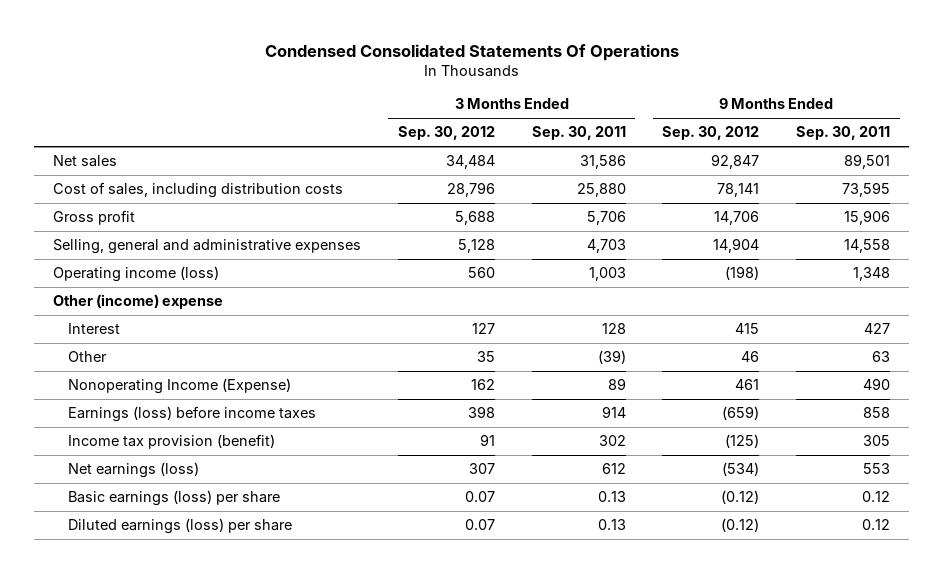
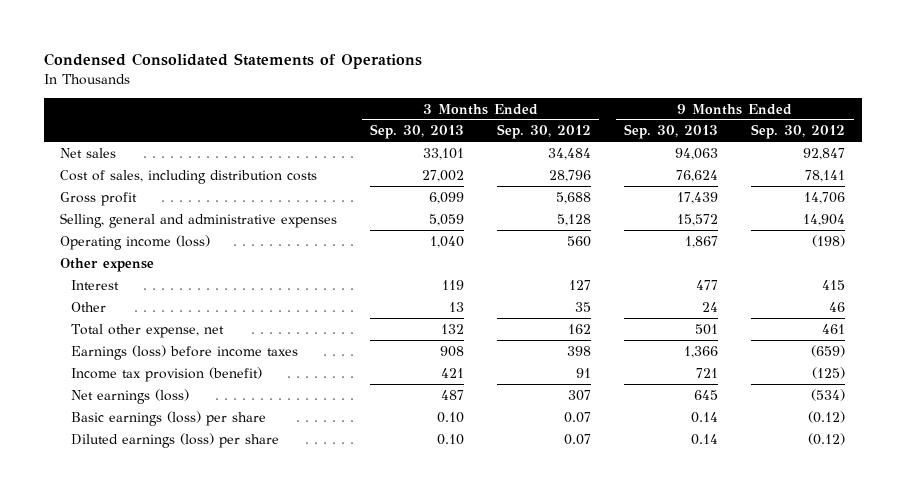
- Condensed Consolidated Statements Of Operations
+ Condensed Consolidated Statements of Operations
- | 3 Months Ended Sep. 30, 2012 | 3 Months Ended Sep. 30, 2011 | 9 Months Ended Sep. 30, 2012 | 9 Months Ended Sep. 30, 2011
+ | 3 Months Ended Sep. 30, 2013 | 3 Months Ended Sep. 30, 2012 | 9 Months Ended Sep. 30, 2013 | 9 Months Ended Sep. 30, 2012
- Other (income) expense
+ Other expense
- Nonoperating Income (Expense) | 162 | 89 | 461 | 490
+ Total other expense, net | 132 | 162 | 501 | 461

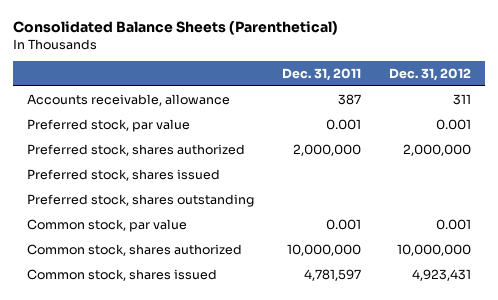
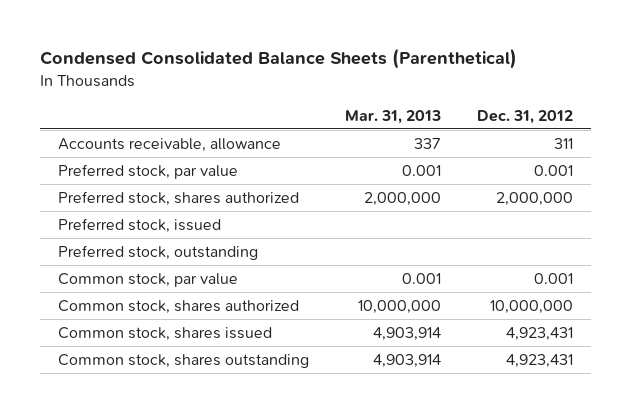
- Consolidated Balance Sheets (Parenthetical)
+ Condensed Consolidated Balance Sheets (Parenthetical)
- | Dec. 31, 2011 | Dec. 31, 2012
+ | Mar. 31, 2013 | Dec. 31, 2012
- Preferred stock, shares issued
- Preferred stock, shares outstanding
+ Preferred stock, issued
+ Preferred stock, outstanding
+ Common stock, shares outstanding | 4,903,914 | 4,923,431

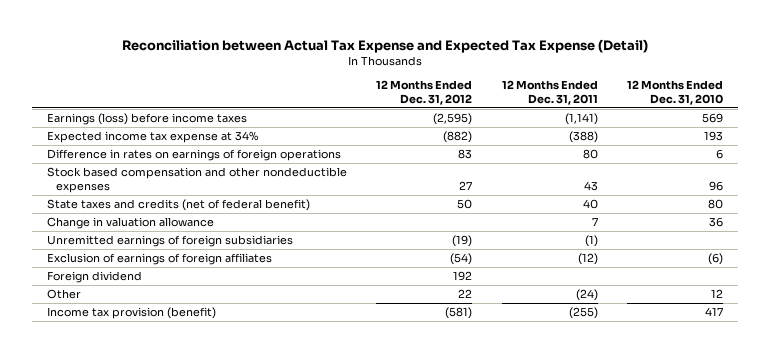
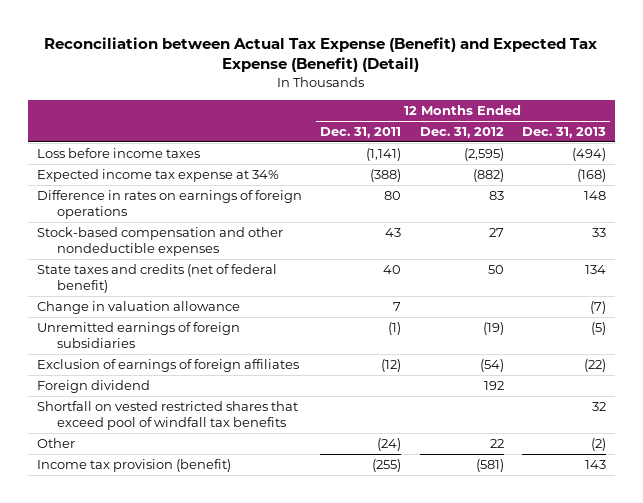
- Reconciliation between Actual Tax Expense and Expected Tax Expense (Detail)
+ Reconciliation between Actual Tax Expense (Benefit) and Expected Tax Expense (Benefit) (Detail)
- | 12 Months Ended Dec. 31, 2012 | 12 Months Ended Dec. 31, 2011 | 12 Months Ended Dec. 31, 2010
+ | 12 Months Ended Dec. 31, 2011 | 12 Months Ended Dec. 31, 2012 | 12 Months Ended Dec. 31, 2013
- Earnings (loss) before income taxes | (2,595) | (1,141) | 569
+ Loss before income taxes | (1,141) | (2,595) | (494)
- Stock based compensation and other nondeductible expenses | 27 | 43 | 96
+ Stock-based compensation and other nondeductible expenses | 43 | 27 | 33
+ Shortfall on vested restricted shares that exceed pool of windfall tax benefits | | | 32

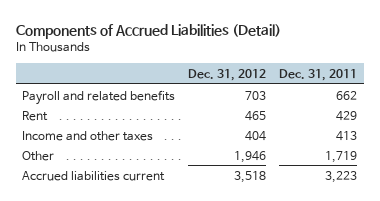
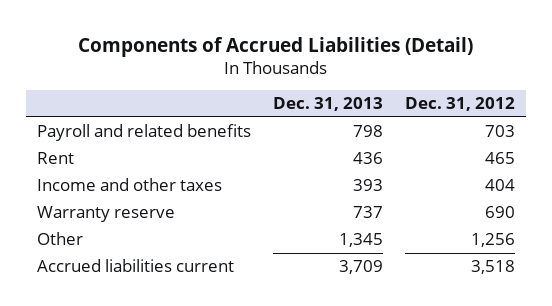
- | Dec. 31, 2012 | Dec. 31, 2011
+ | Dec. 31, 2013 | Dec. 31, 2012
- Other | 1,946 | 1,719
+ Warranty reserve | 737 | 690
+ Other | 1,345 | 1,256

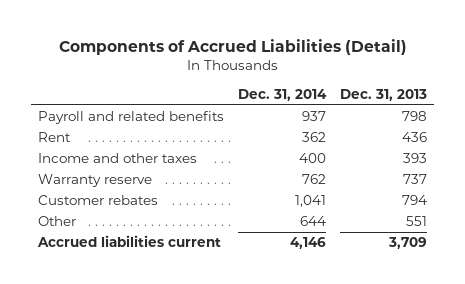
- | Dec. 31, 2013 | Dec. 31, 2012
+ | Dec. 31, 2014 | Dec. 31, 2013
- Other | 1,345 | 1,256
+ Customer rebates | 1,041 | 794
+ Other | 644 | 551

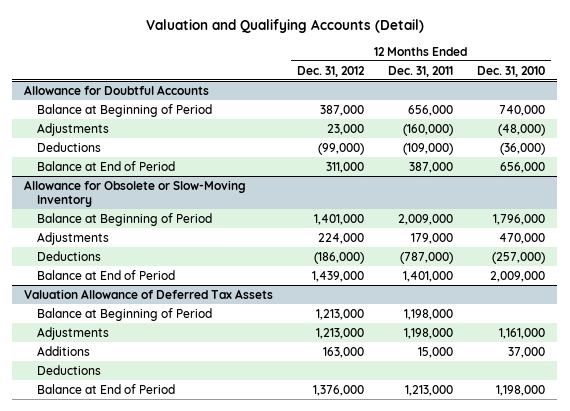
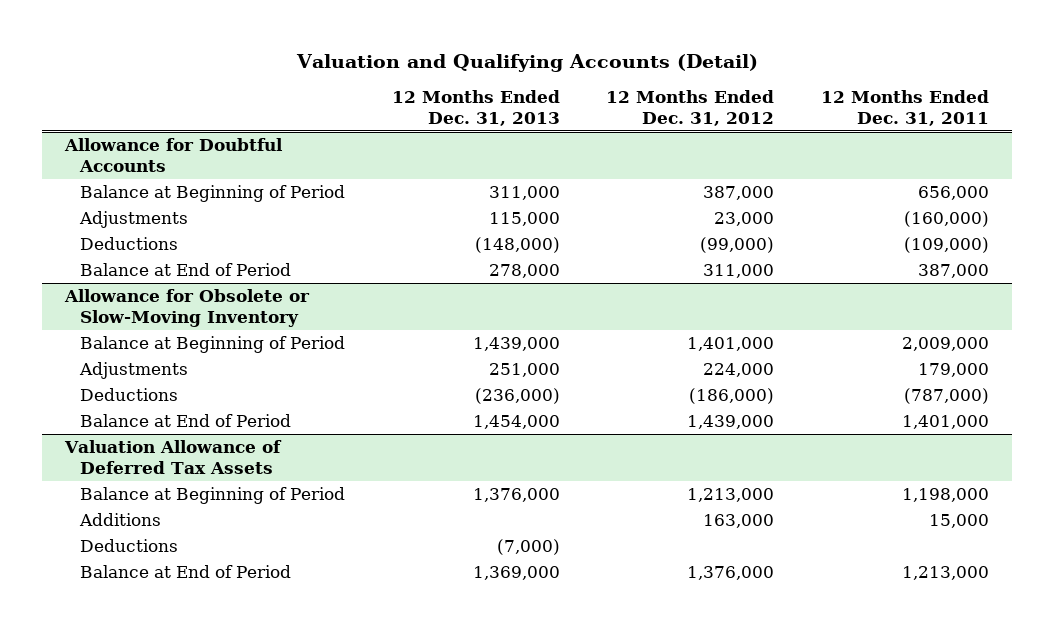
- | 12 Months Ended Dec. 31, 2012 | 12 Months Ended Dec. 31, 2011 | 12 Months Ended Dec. 31, 2010
+ | 12 Months Ended Dec. 31, 2013 | 12 Months Ended Dec. 31, 2012 | 12 Months Ended Dec. 31, 2011
@ Valuation Allowance of Deferred Tax Assets
- Adjustments | 1,213,000 | 1,198,000 | 1,161,000

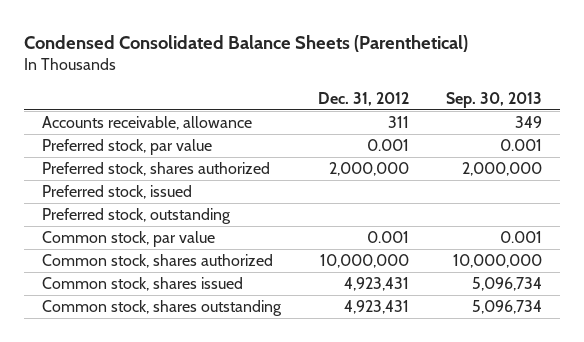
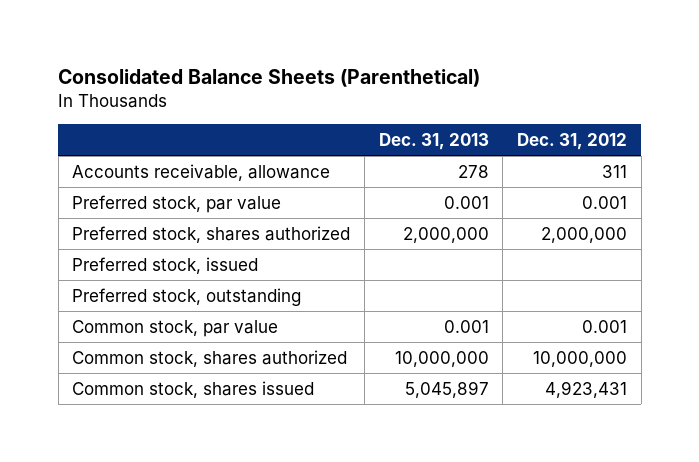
- Condensed Consolidated Balance Sheets (Parenthetical)
+ Consolidated Balance Sheets (Parenthetical)
- | Dec. 31, 2012 | Sep. 30, 2013
+ | Dec. 31, 2013 | Dec. 31, 2012
- Common stock, shares outstanding | 4,923,431 | 5,096,734

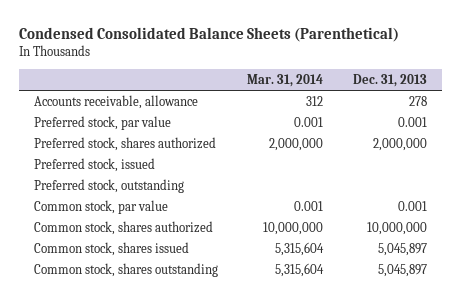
- Consolidated Balance Sheets (Parenthetical)
+ Condensed Consolidated Balance Sheets (Parenthetical)
- | Dec. 31, 2013 | Dec. 31, 2012
+ | Mar. 31, 2014 | Dec. 31, 2013
+ Common stock, shares outstanding | 5,315,604 | 5,045,897

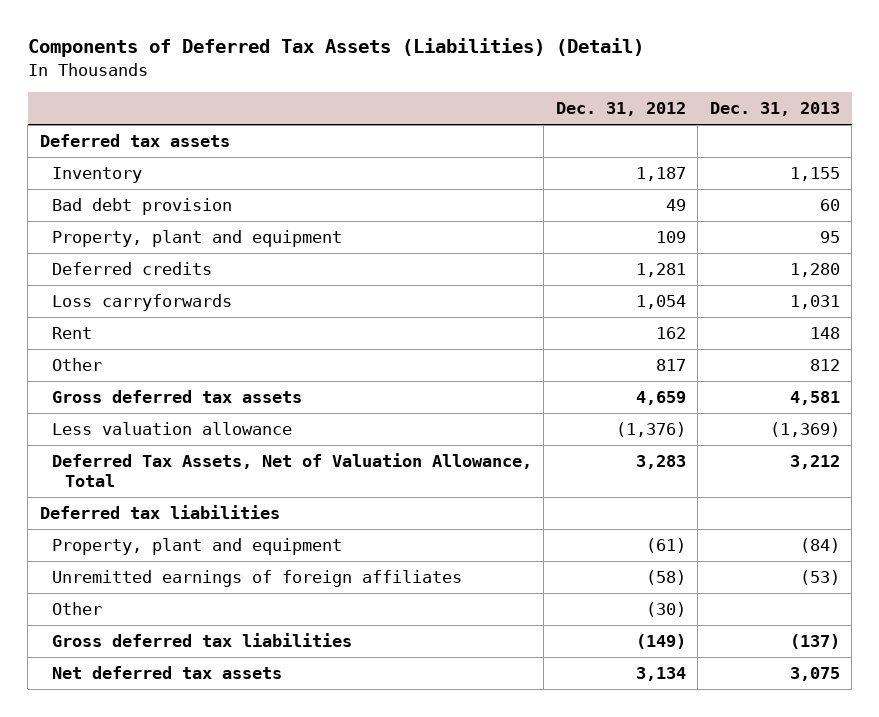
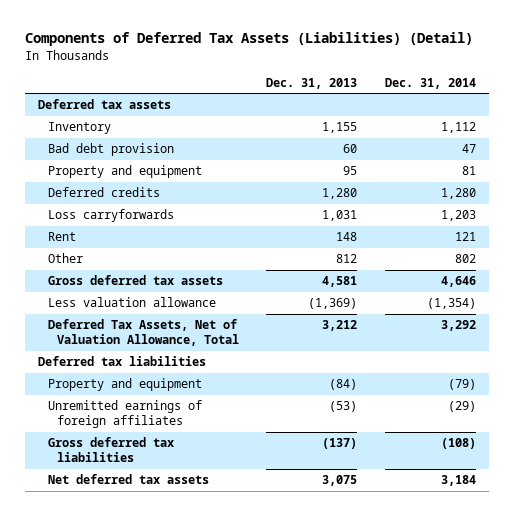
- | Dec. 31, 2012 | Dec. 31, 2013
+ | Dec. 31, 2013 | Dec. 31, 2014
- Property, plant and equipment | 109 | 95
+ Property and equipment | 95 | 81
- Property, plant and equipment | (61) | (84)
+ Property and equipment | (84) | (79)
- Other | (30) |

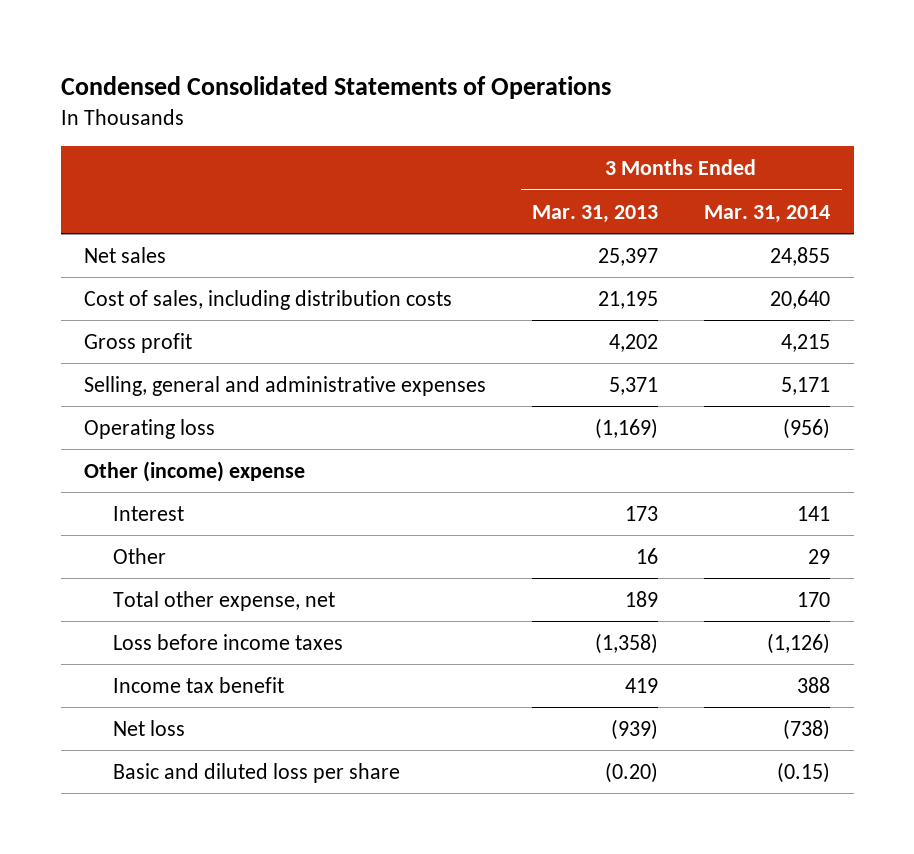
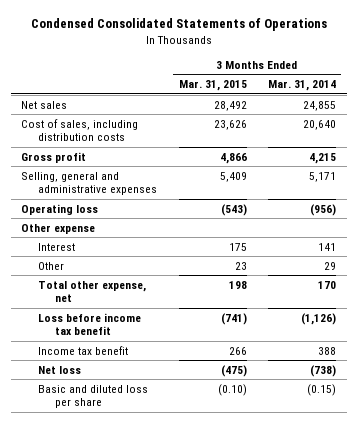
- | 3 Months Ended Mar. 31, 2013 | 3 Months Ended Mar. 31, 2014
+ | 3 Months Ended Mar. 31, 2015 | 3 Months Ended Mar. 31, 2014
- Other (income) expense
+ Other expense
- Loss before income taxes | (1,358) | (1,126)
+ Loss before income tax benefit | (741) | (1,126)

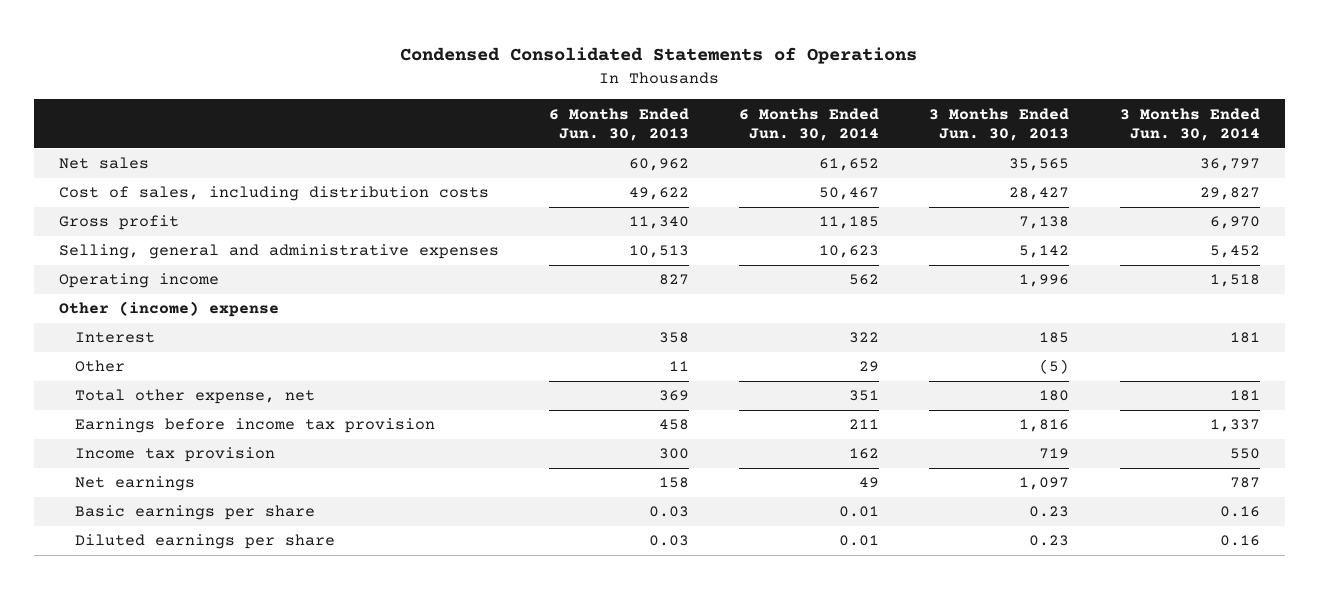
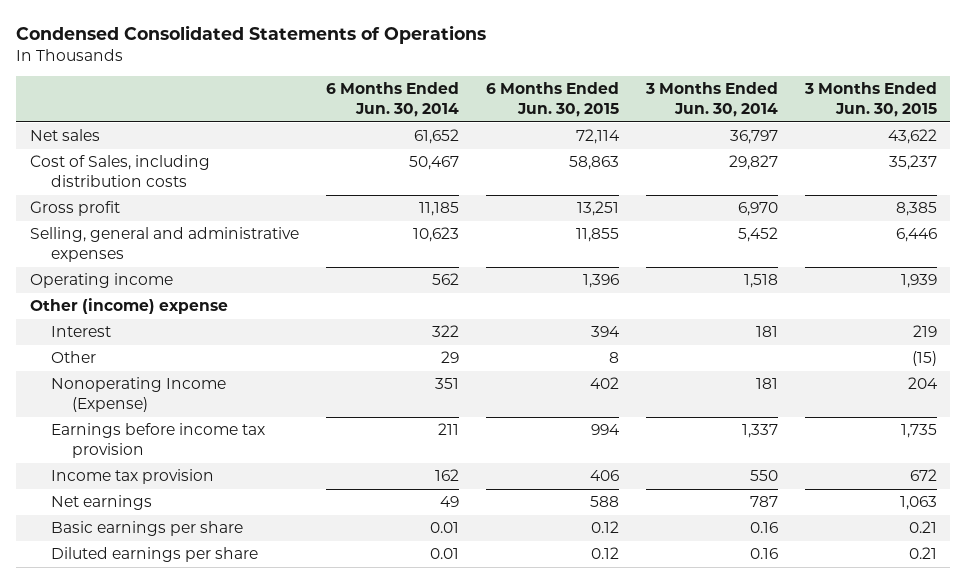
- | 6 Months Ended Jun. 30, 2013 | 6 Months Ended Jun. 30, 2014 | 3 Months Ended Jun. 30, 2013 | 3 Months Ended Jun. 30, 2014
+ | 6 Months Ended Jun. 30, 2014 | 6 Months Ended Jun. 30, 2015 | 3 Months Ended Jun. 30, 2014 | 3 Months Ended Jun. 30, 2015
- Cost of sales, including distribution costs | 49,622 | 50,467 | 28,427 | 29,827
+ Cost of Sales, including distribution costs | 50,467 | 58,863 | 29,827 | 35,237
- Total other expense, net | 369 | 351 | 180 | 181
+ Nonoperating Income (Expense) | 351 | 402 | 181 | 204

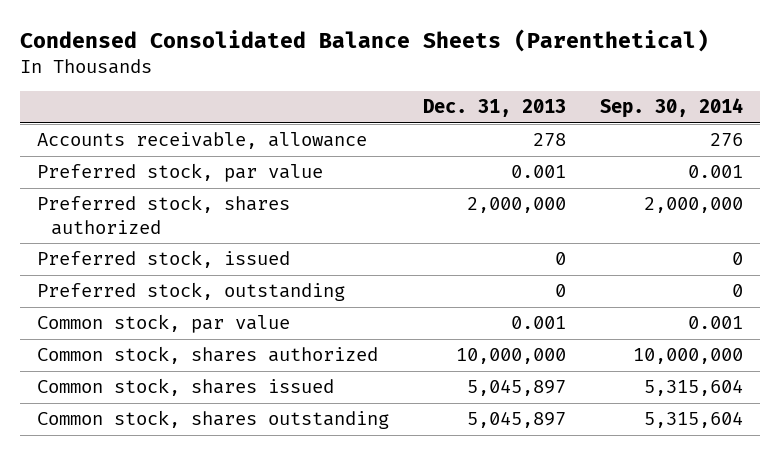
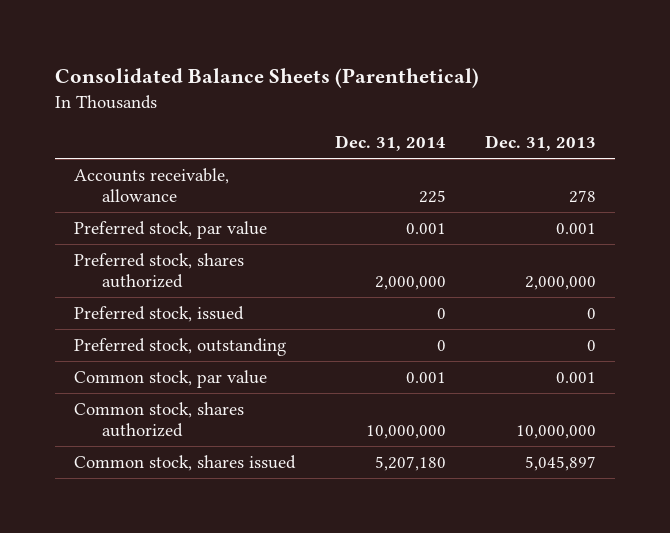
- Condensed Consolidated Balance Sheets (Parenthetical)
+ Consolidated Balance Sheets (Parenthetical)
- | Dec. 31, 2013 | Sep. 30, 2014
+ | Dec. 31, 2014 | Dec. 31, 2013
- Common stock, shares outstanding | 5,045,897 | 5,315,604

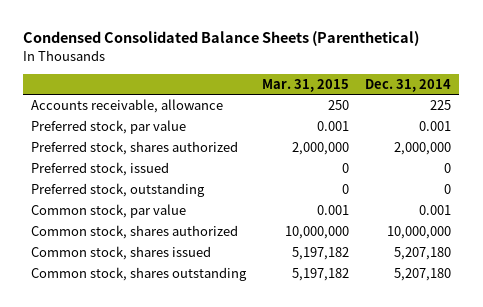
- Consolidated Balance Sheets (Parenthetical)
+ Condensed Consolidated Balance Sheets (Parenthetical)
- | Dec. 31, 2014 | Dec. 31, 2013
+ | Mar. 31, 2015 | Dec. 31, 2014
+ Common stock, shares outstanding | 5,197,182 | 5,207,180

